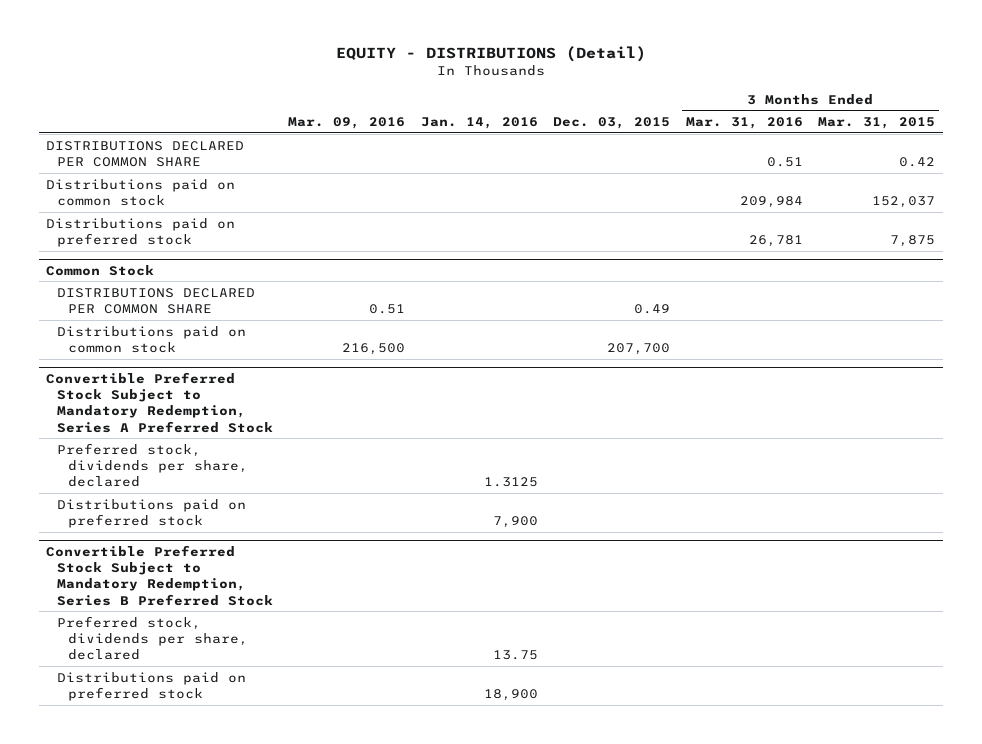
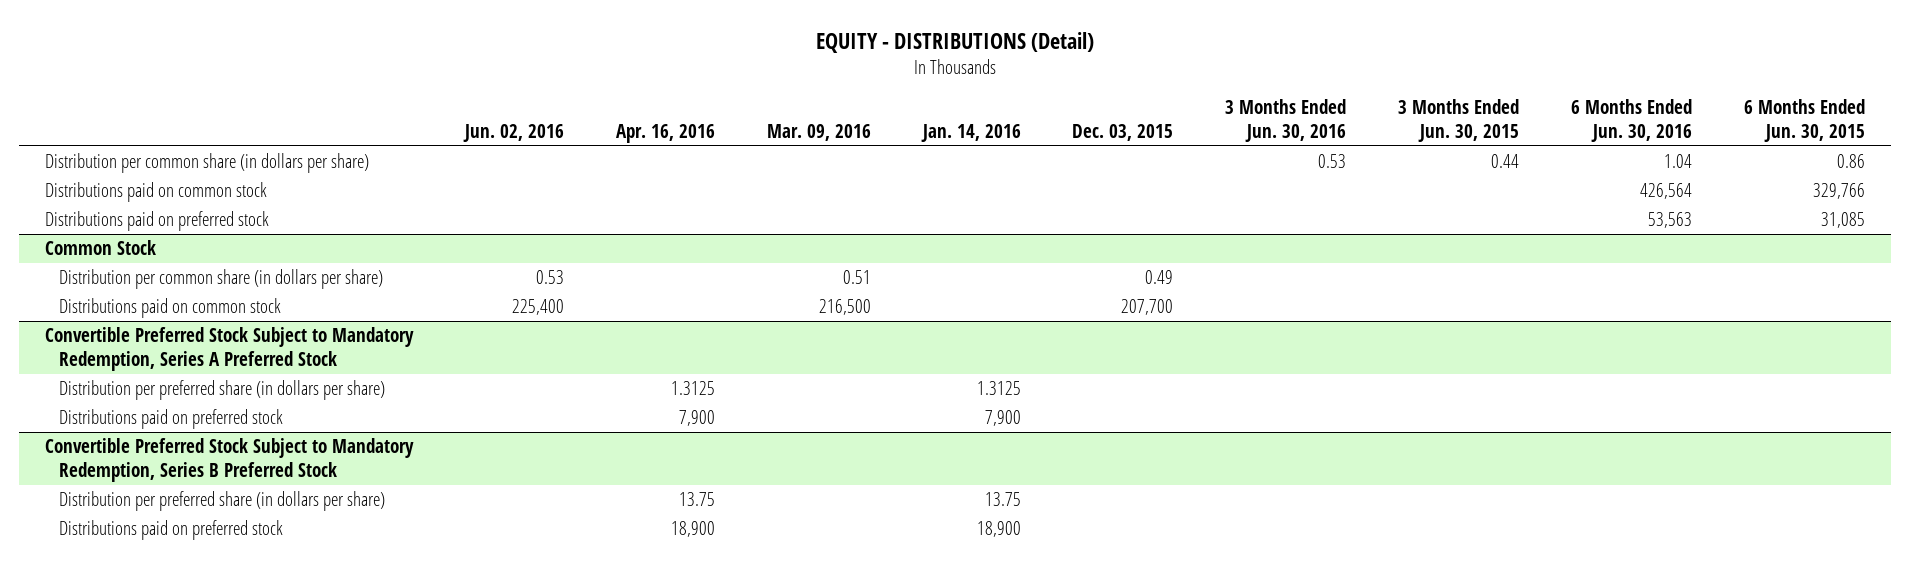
- | Mar. 09, 2016 | Jan. 14, 2016 | Dec. 03, 2015 | 3 Months Ended Mar. 31, 2016 | 3 Months Ended Mar. 31, 2015
+ | Jun. 02, 2016 | Apr. 16, 2016 | Mar. 09, 2016 | Jan. 14, 2016 | Dec. 03, 2015 | 3 Months Ended Jun. 30, 2016 | 3 Months Ended Jun. 30, 2015 | 6 Months Ended Jun. 30, 2016 | 6 Months Ended Jun. 30, 2015
- DISTRIBUTIONS DECLARED PER COMMON SHARE | | | | 0.51 | 0.42
+ Distribution per common share (in dollars per share) | | | | | | 0.53 | 0.44 | 1.04 | 0.86
@ Common Stock
- DISTRIBUTIONS DECLARED PER COMMON SHARE | 0.51 | | 0.49 | |
+ Distribution per common share (in dollars per share) | 0.53 | | 0.51 | | 0.49 | | | |
@ Convertible Preferred Stock Subject to Mandatory Redemption, Series A Preferred Stock
- Preferred stock, dividends per share, declared | | 1.3125 | | |
+ Distribution per preferred share (in dollars per share) | | 1.3125 | | 1.3125 | | | | |
@ Convertible Preferred Stock Subject to Mandatory Redemption, Series B Preferred Stock
- Preferred stock, dividends per share, declared | | 13.75 | | |
+ Distribution per preferred share (in dollars per share) | | 13.75 | | 13.75 | | | | |

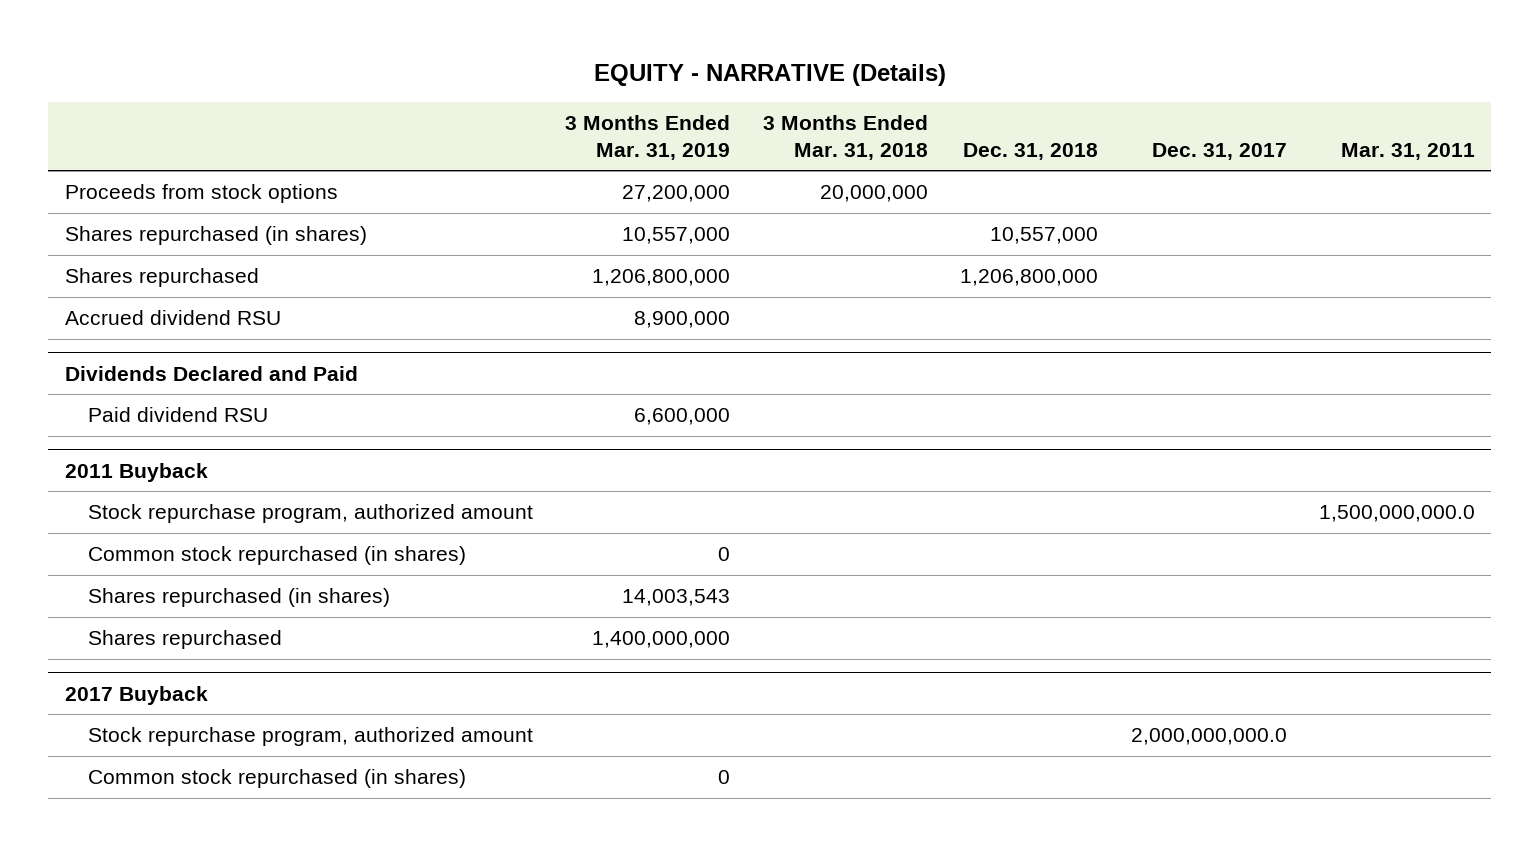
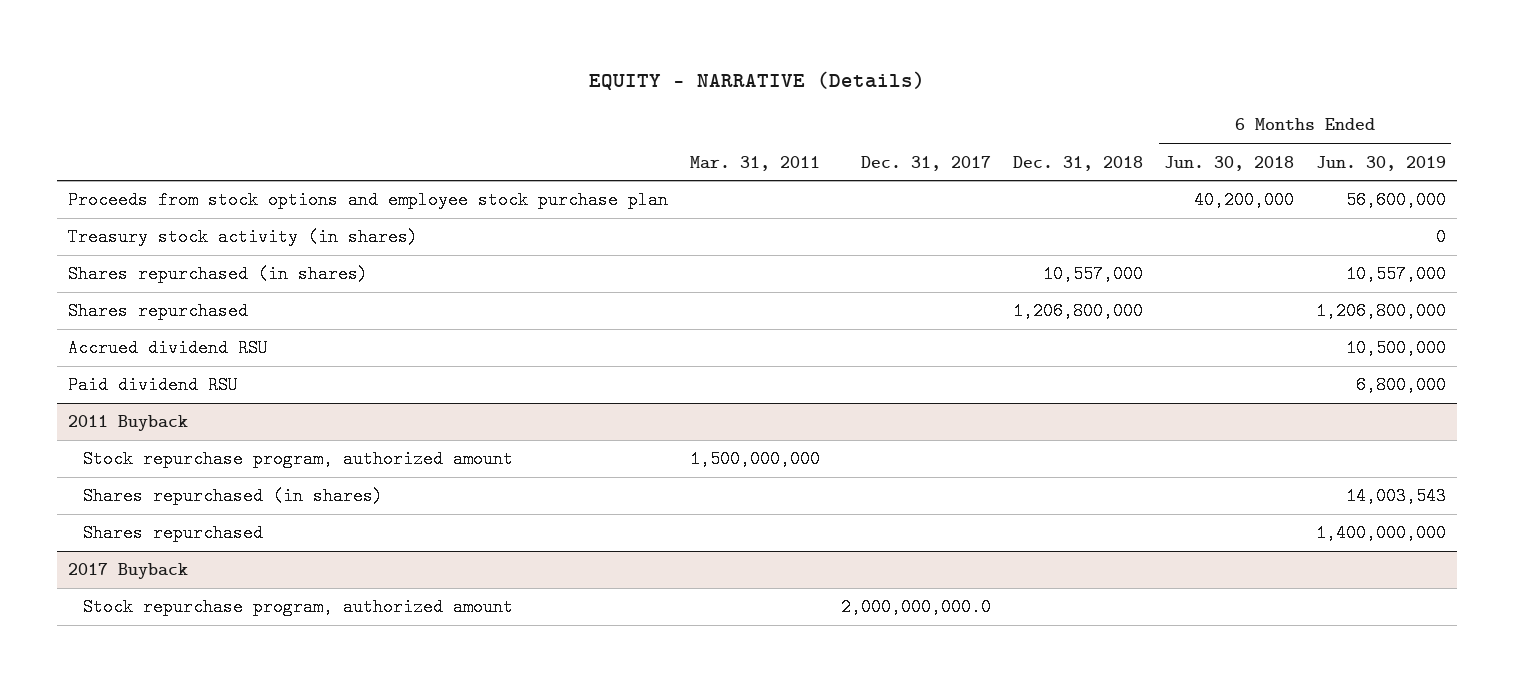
- | 3 Months Ended Mar. 31, 2019 | 3 Months Ended Mar. 31, 2018 | Dec. 31, 2018 | Dec. 31, 2017 | Mar. 31, 2011
+ | Mar. 31, 2011 | Dec. 31, 2017 | Dec. 31, 2018 | 6 Months Ended Jun. 30, 2018 | 6 Months Ended Jun. 30, 2019
- Proceeds from stock options | 27,200,000 | 20,000,000 | | |
+ Proceeds from stock options and employee stock purchase plan | | | | 40,200,000 | 56,600,000
+ Treasury stock activity (in shares) | | | | | 0
- Dividends Declared and Paid
- Paid dividend RSU | 6,600,000 | | | |
+ Paid dividend RSU | | | | | 6,800,000
@ 2011 Buyback
- Stock repurchase program, authorized amount | | | | | 1,500,000,000.0
- Common stock repurchased (in shares) | 0 | | | |
+ Stock repurchase program, authorized amount | 1,500,000,000 | | | |
@ 2017 Buyback
- Common stock repurchased (in shares) | 0 | | | |

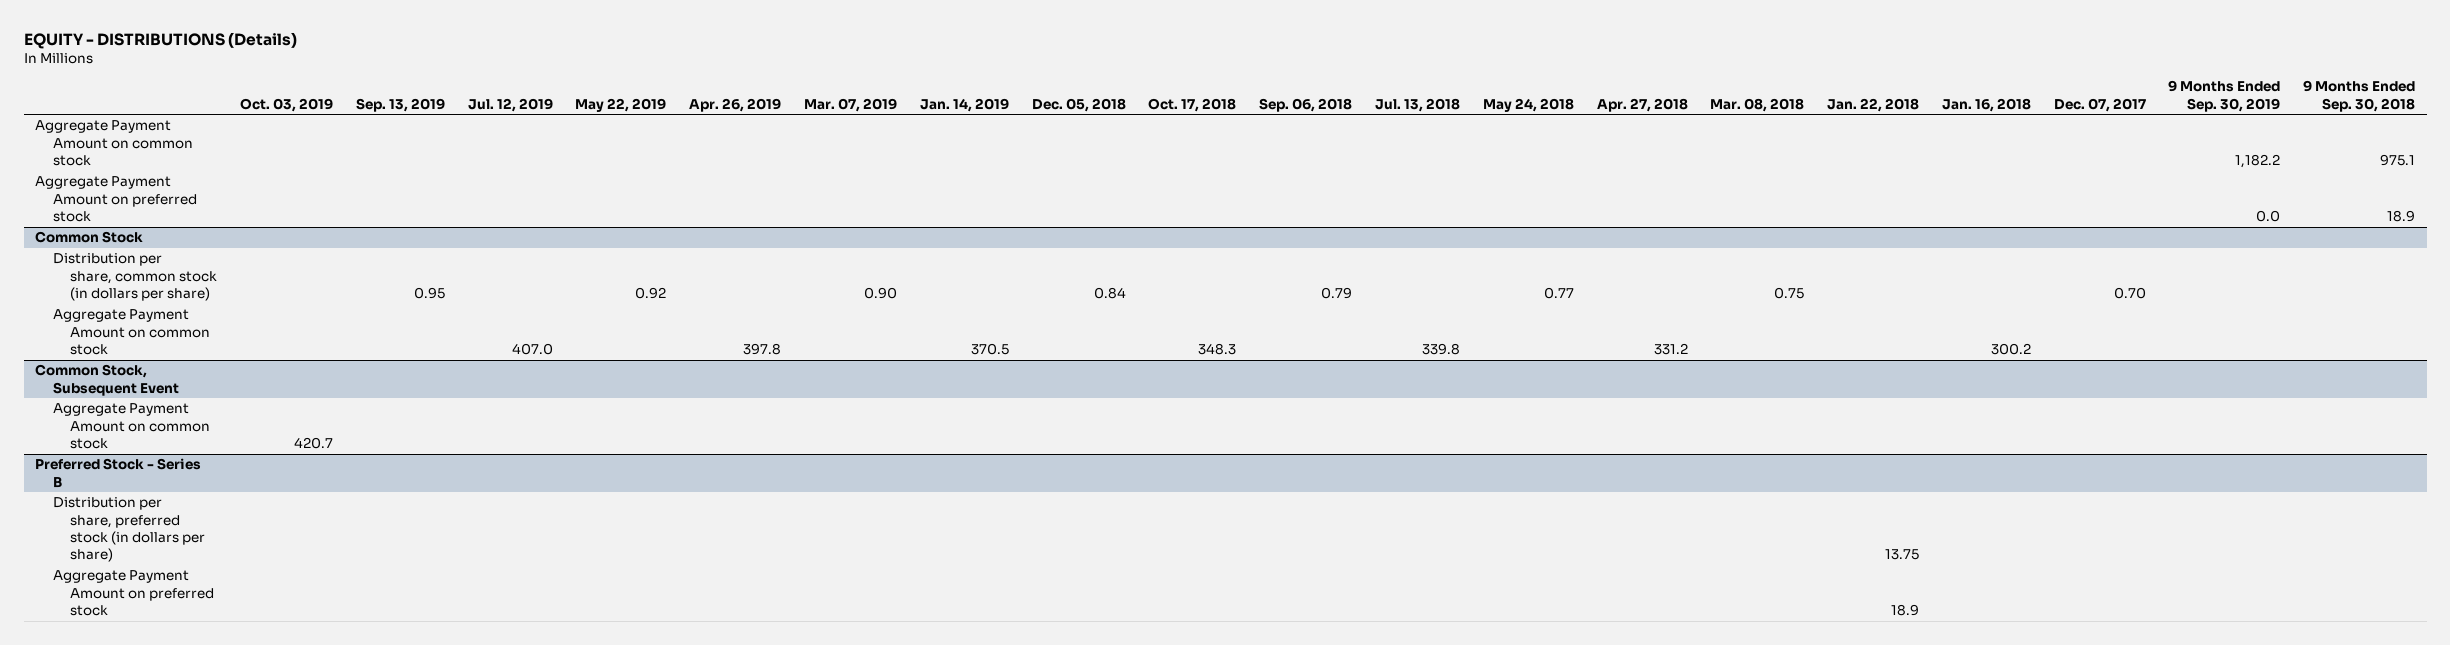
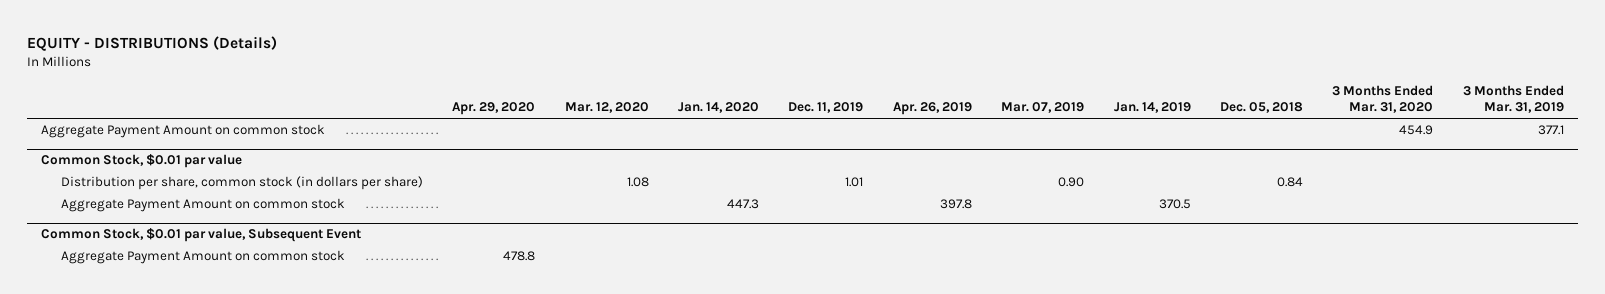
- | Oct. 03, 2019 | Sep. 13, 2019 | Jul. 12, 2019 | May 22, 2019 | Apr. 26, 2019 | Mar. 07, 2019 | Jan. 14, 2019 | Dec. 05, 2018 | Oct. 17, 2018 | Sep. 06, 2018 | Jul. 13, 2018 | May 24, 2018 | Apr. 27, 2018 | Mar. 08, 2018 | Jan. 22, 2018 | Jan. 16, 2018 | Dec. 07, 2017 | 9 Months Ended Sep. 30, 2019 | 9 Months Ended Sep. 30, 2018
+ | Apr. 29, 2020 | Mar. 12, 2020 | Jan. 14, 2020 | Dec. 11, 2019 | Apr. 26, 2019 | Mar. 07, 2019 | Jan. 14, 2019 | Dec. 05, 2018 | 3 Months Ended Mar. 31, 2020 | 3 Months Ended Mar. 31, 2019
- Aggregate Payment Amount on preferred stock | | | | | | | | | | | | | | | | | | 0.0 | 18.9
- Common Stock
+ Common Stock, $0.01 par value
- Common Stock, Subsequent Event
+ Common Stock, $0.01 par value, Subsequent Event
- Preferred Stock - Series B
- Distribution per share, preferred stock (in dollars per share) | | | | | | | | | | | | | | | 13.75 | | | |
- Aggregate Payment Amount on preferred stock | | | | | | | | | | | | | | | 18.9 | | | |

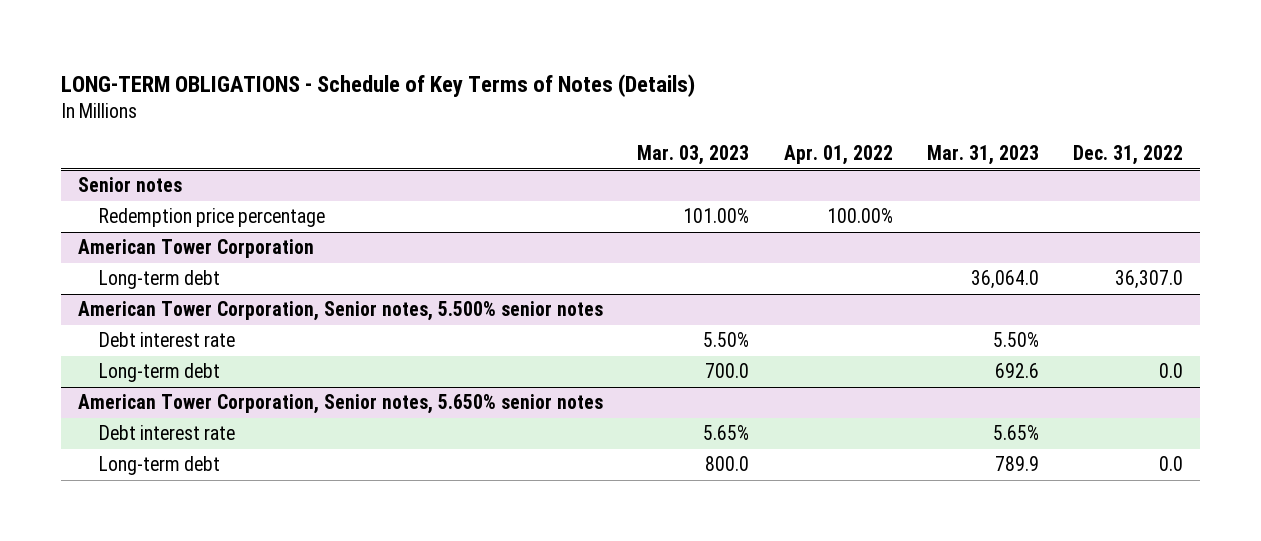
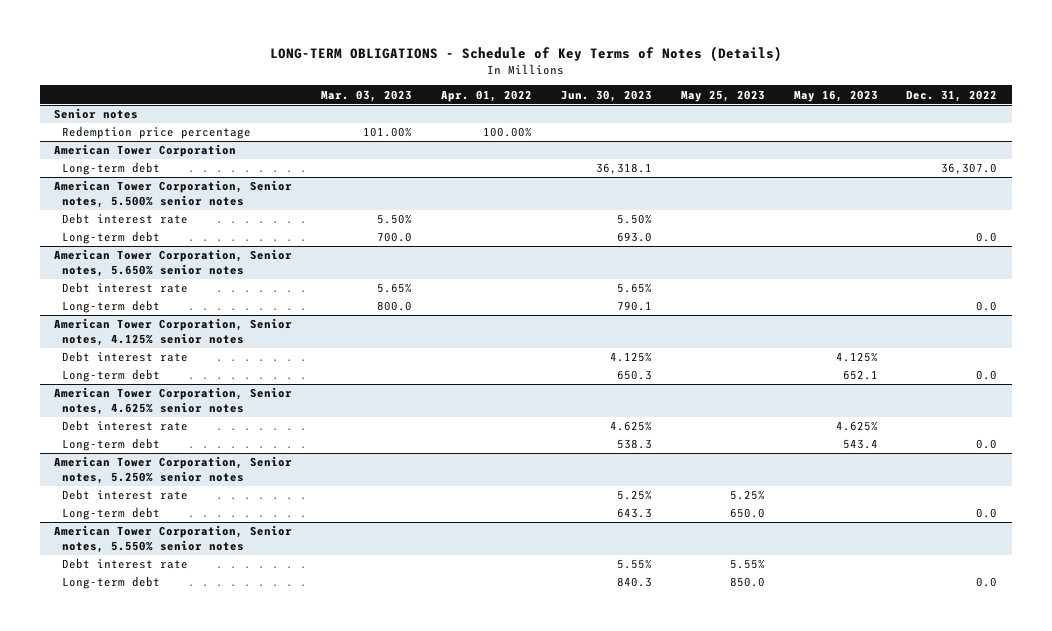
- | Mar. 03, 2023 | Apr. 01, 2022 | Mar. 31, 2023 | Dec. 31, 2022
+ | Mar. 03, 2023 | Apr. 01, 2022 | Jun. 30, 2023 | May 25, 2023 | May 16, 2023 | Dec. 31, 2022
+ American Tower Corporation, Senior notes, 4.125% senior notes
+ Debt interest rate | | | 4.125% | | 4.125% |
+ Long-term debt | | | 650.3 | | 652.1 | 0.0
+ American Tower Corporation, Senior notes, 4.625% senior notes
+ Debt interest rate | | | 4.625% | | 4.625% |
+ Long-term debt | | | 538.3 | | 543.4 | 0.0
+ American Tower Corporation, Senior notes, 5.250% senior notes
+ Debt interest rate | | | 5.25% | 5.25% | |
+ Long-term debt | | | 643.3 | 650.0 | | 0.0
+ American Tower Corporation, Senior notes, 5.550% senior notes
+ Debt interest rate | | | 5.55% | 5.55% | |
+ Long-term debt | | | 840.3 | 850.0 | | 0.0

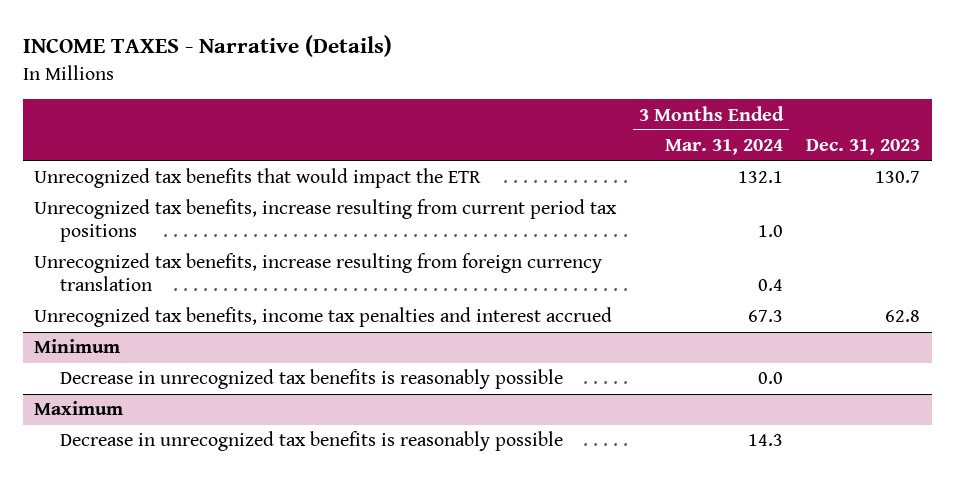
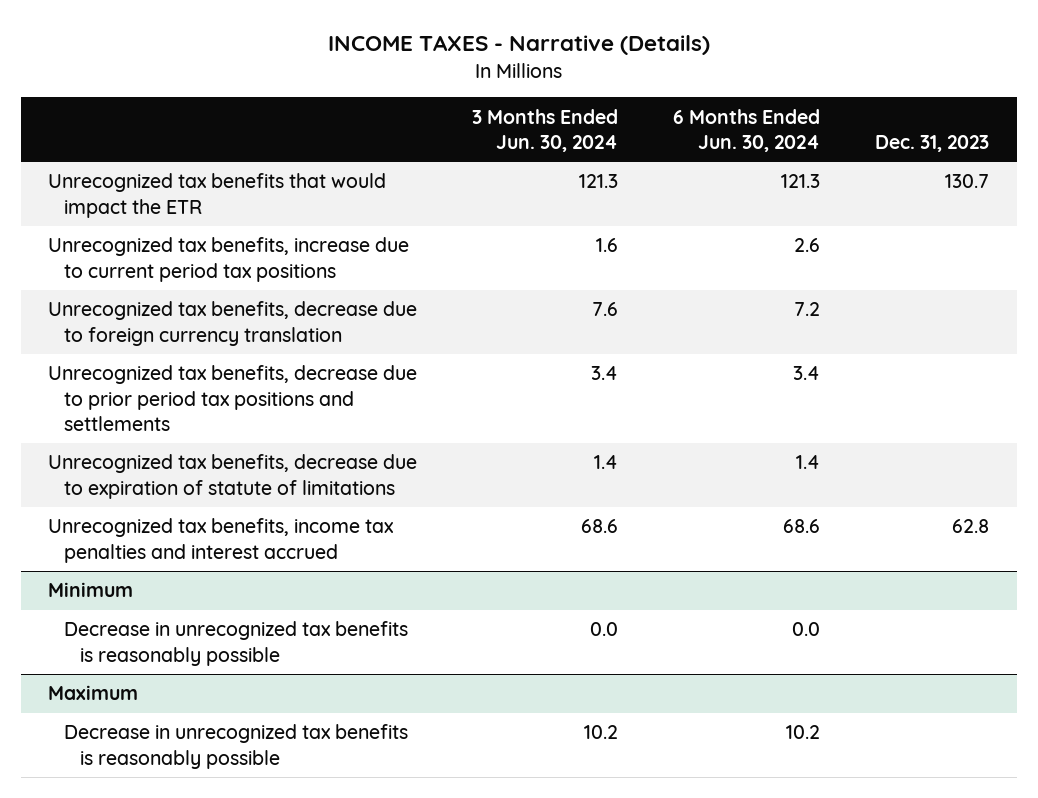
- | 3 Months Ended Mar. 31, 2024 | Dec. 31, 2023
+ | 3 Months Ended Jun. 30, 2024 | 6 Months Ended Jun. 30, 2024 | Dec. 31, 2023
- Unrecognized tax benefits, increase resulting from current period tax positions | 1.0 |
- Unrecognized tax benefits, increase resulting from foreign currency translation | 0.4 |
+ Unrecognized tax benefits, increase due to current period tax positions | 1.6 | 2.6 |
+ Unrecognized tax benefits, decrease due to foreign currency translation | 7.6 | 7.2 |
+ Unrecognized tax benefits, decrease due to prior period tax positions and settlements | 3.4 | 3.4 |
+ Unrecognized tax benefits, decrease due to expiration of statute of limitations | 1.4 | 1.4 |

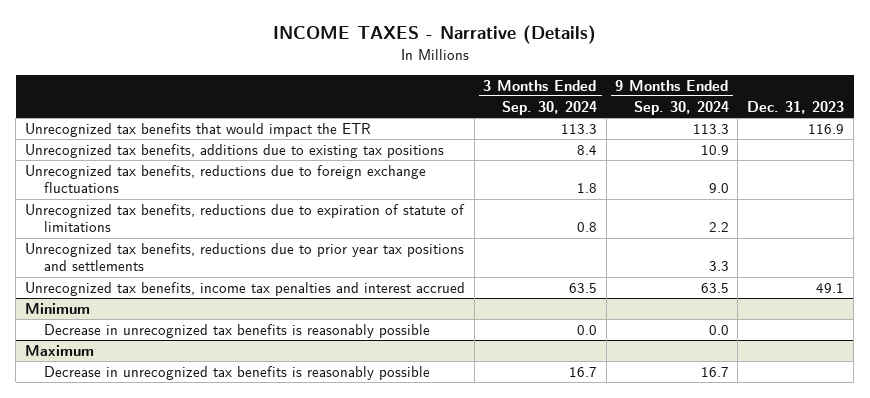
- | 3 Months Ended Jun. 30, 2024 | 6 Months Ended Jun. 30, 2024 | Dec. 31, 2023
+ | 3 Months Ended Sep. 30, 2024 | 9 Months Ended Sep. 30, 2024 | Dec. 31, 2023
- Unrecognized tax benefits that would impact the ETR | 121.3 | 121.3 | 130.7
- Unrecognized tax benefits, increase due to current period tax positions | 1.6 | 2.6 |
- Unrecognized tax benefits, decrease due to foreign currency translation | 7.6 | 7.2 |
- Unrecognized tax benefits, decrease due to prior period tax positions and settlements | 3.4 | 3.4 |
- Unrecognized tax benefits, decrease due to expiration of statute of limitations | 1.4 | 1.4 |
- Unrecognized tax benefits, income tax penalties and interest accrued | 68.6 | 68.6 | 62.8
+ Unrecognized tax benefits that would impact the ETR | 113.3 | 113.3 | 116.9
+ Unrecognized tax benefits, additions due to existing tax positions | 8.4 | 10.9 |
+ Unrecognized tax benefits, reductions due to foreign exchange fluctuations | 1.8 | 9.0 |
+ Unrecognized tax benefits, reductions due to expiration of statute of limitations | 0.8 | 2.2 |
+ Unrecognized tax benefits, reductions due to prior year tax positions and settlements | | 3.3 |
+ Unrecognized tax benefits, income tax penalties and interest accrued | 63.5 | 63.5 | 49.1

